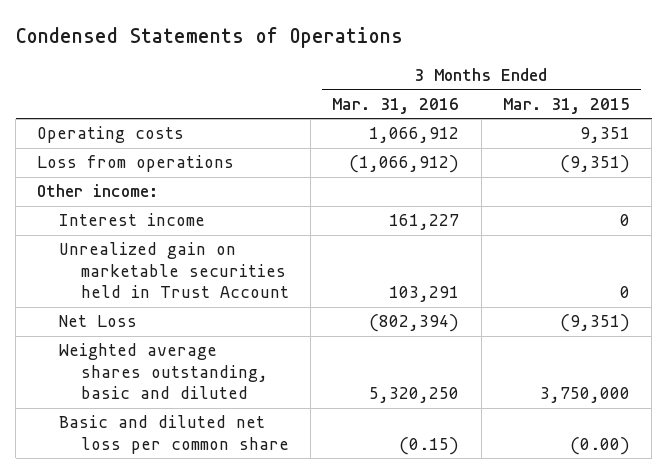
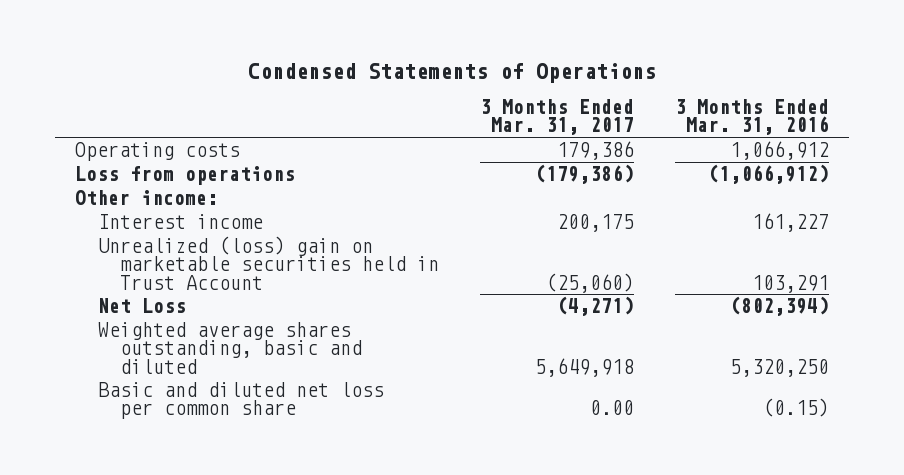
- | 3 Months Ended Mar. 31, 2016 | 3 Months Ended Mar. 31, 2015
+ | 3 Months Ended Mar. 31, 2017 | 3 Months Ended Mar. 31, 2016
- Unrealized gain on marketable securities held in Trust Account | 103,291 | 0
+ Unrealized (loss) gain on marketable securities held in Trust Account | (25,060) | 103,291

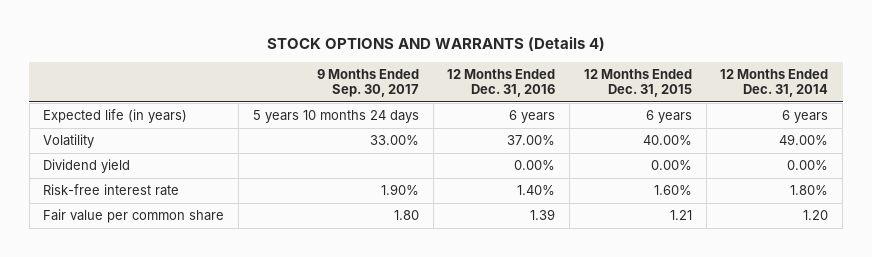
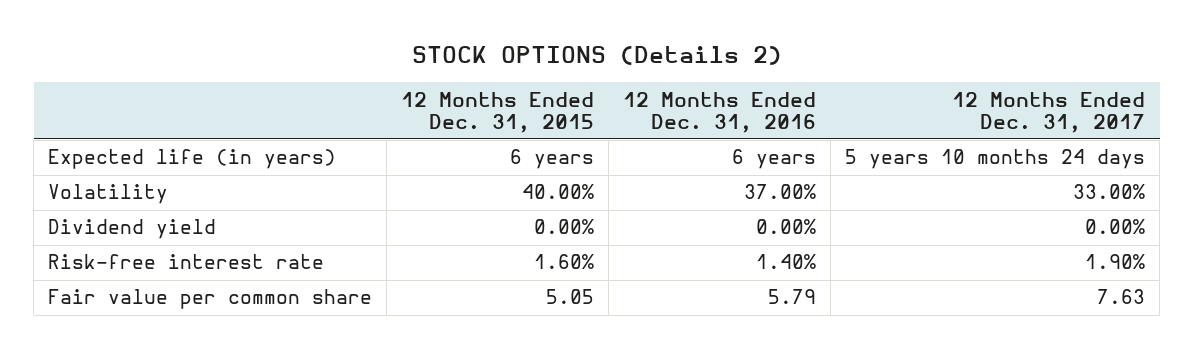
- STOCK OPTIONS AND WARRANTS (Details 4)
+ STOCK OPTIONS (Details 2)
- | 9 Months Ended Sep. 30, 2017 | 12 Months Ended Dec. 31, 2016 | 12 Months Ended Dec. 31, 2015 | 12 Months Ended Dec. 31, 2014
+ | 12 Months Ended Dec. 31, 2015 | 12 Months Ended Dec. 31, 2016 | 12 Months Ended Dec. 31, 2017
- Fair value per common share | 1.80 | 1.39 | 1.21 | 1.20
+ Fair value per common share | 5.05 | 5.79 | 7.63

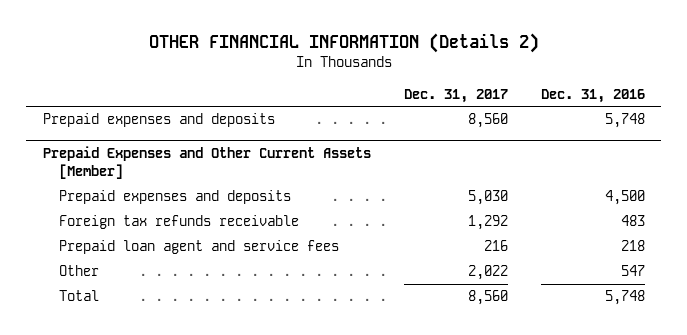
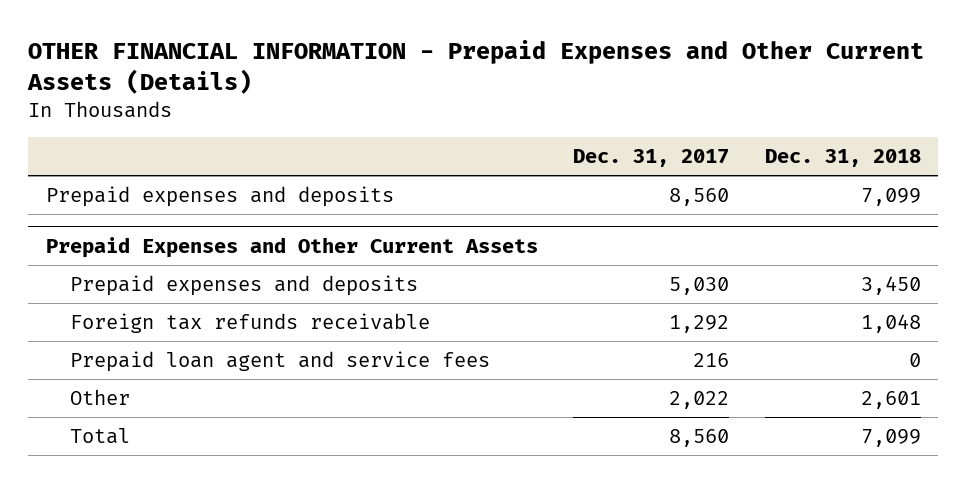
- OTHER FINANCIAL INFORMATION (Details 2)
+ OTHER FINANCIAL INFORMATION - Prepaid Expenses and Other Current Assets (Details)
- | Dec. 31, 2017 | Dec. 31, 2016
+ | Dec. 31, 2017 | Dec. 31, 2018
- Prepaid Expenses and Other Current Assets [Member]
+ Prepaid Expenses and Other Current Assets

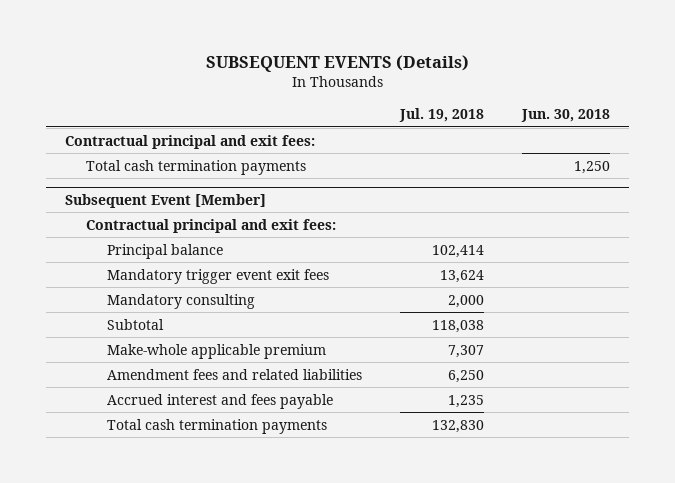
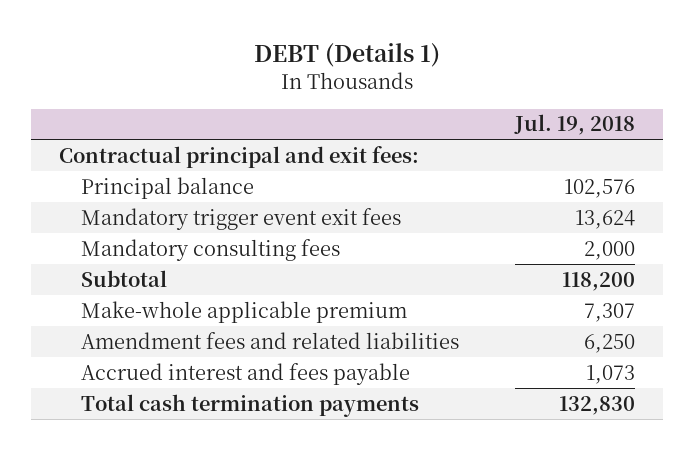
- SUBSEQUENT EVENTS (Details)
+ DEBT (Details 1)
- | Jul. 19, 2018 | Jun. 30, 2018
+ | Jul. 19, 2018
- Total cash termination payments | | 1,250
- Subsequent Event [Member]
- Contractual principal and exit fees:
- Principal balance | 102,414 |
+ Principal balance | 102,576
- Mandatory consulting | 2,000 |
- Subtotal | 118,038 |
+ Mandatory consulting fees | 2,000
+ Subtotal | 118,200
- Accrued interest and fees payable | 1,235 |
+ Accrued interest and fees payable | 1,073

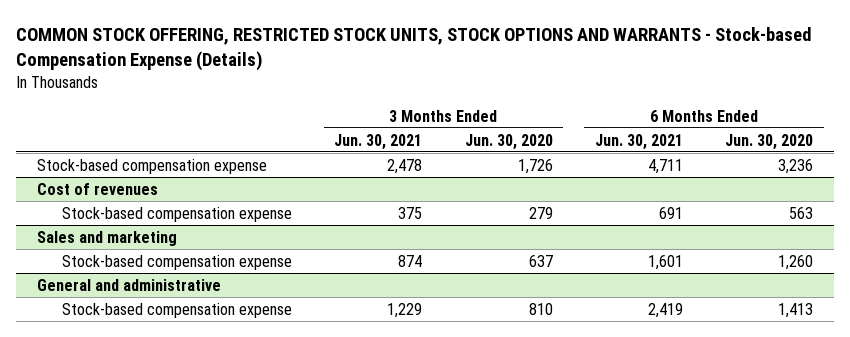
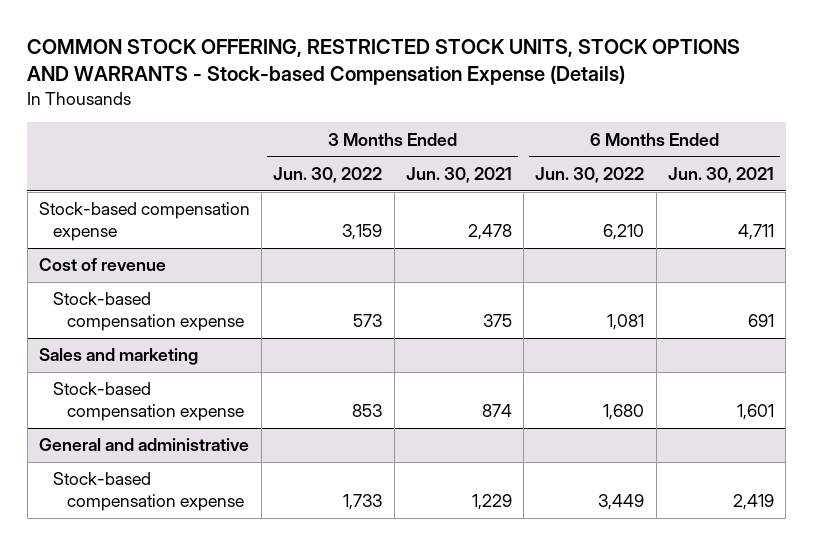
- | 3 Months Ended Jun. 30, 2021 | 3 Months Ended Jun. 30, 2020 | 6 Months Ended Jun. 30, 2021 | 6 Months Ended Jun. 30, 2020
+ | 3 Months Ended Jun. 30, 2022 | 3 Months Ended Jun. 30, 2021 | 6 Months Ended Jun. 30, 2022 | 6 Months Ended Jun. 30, 2021
- Cost of revenues
+ Cost of revenue

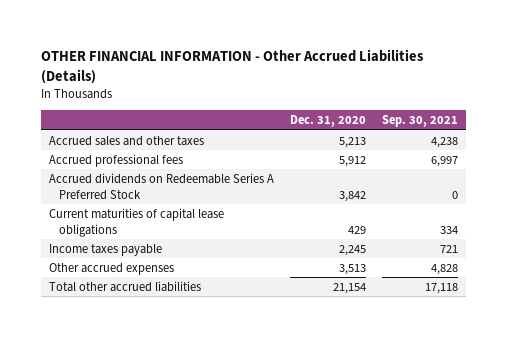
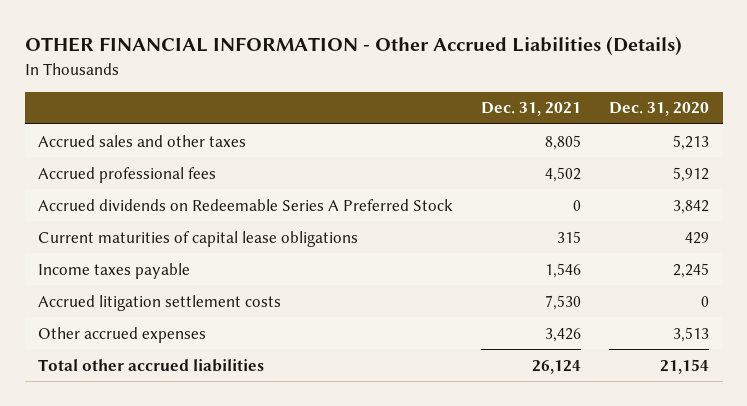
- | Dec. 31, 2020 | Sep. 30, 2021
+ | Dec. 31, 2021 | Dec. 31, 2020
+ Accrued litigation settlement costs | 7,530 | 0

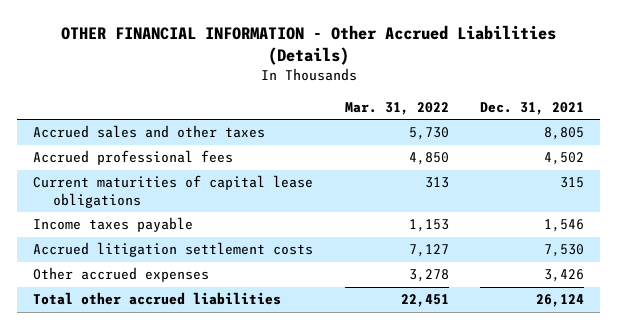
- | Dec. 31, 2021 | Dec. 31, 2020
+ | Mar. 31, 2022 | Dec. 31, 2021
- Accrued dividends on Redeemable Series A Preferred Stock | 0 | 3,842

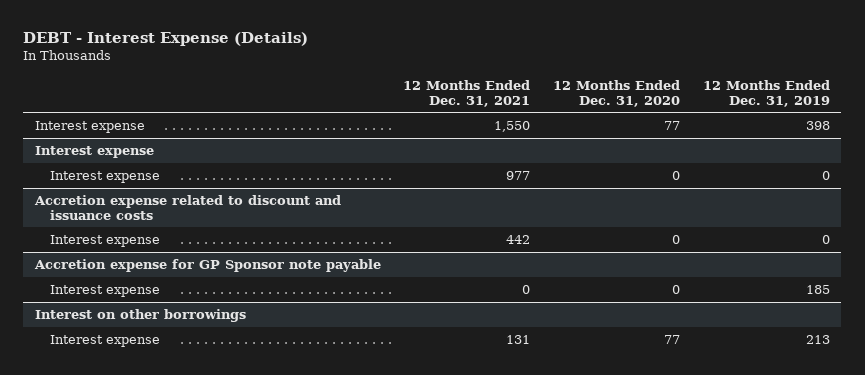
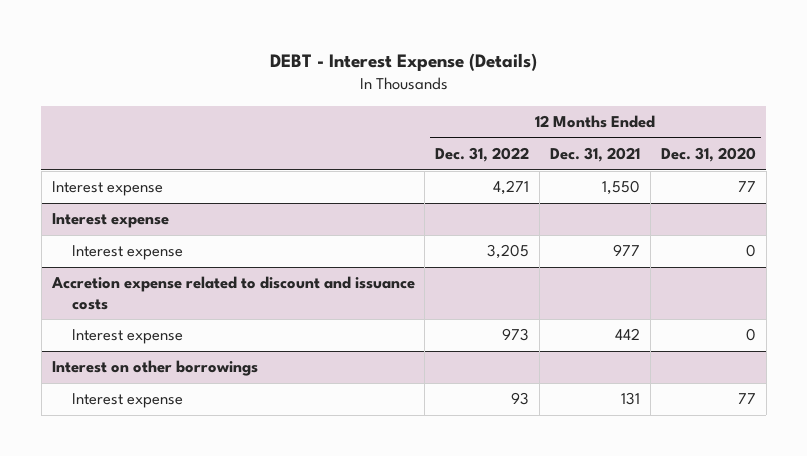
- | 12 Months Ended Dec. 31, 2021 | 12 Months Ended Dec. 31, 2020 | 12 Months Ended Dec. 31, 2019
+ | 12 Months Ended Dec. 31, 2022 | 12 Months Ended Dec. 31, 2021 | 12 Months Ended Dec. 31, 2020
- Accretion expense for GP Sponsor note payable
- Interest expense | 0 | 0 | 185

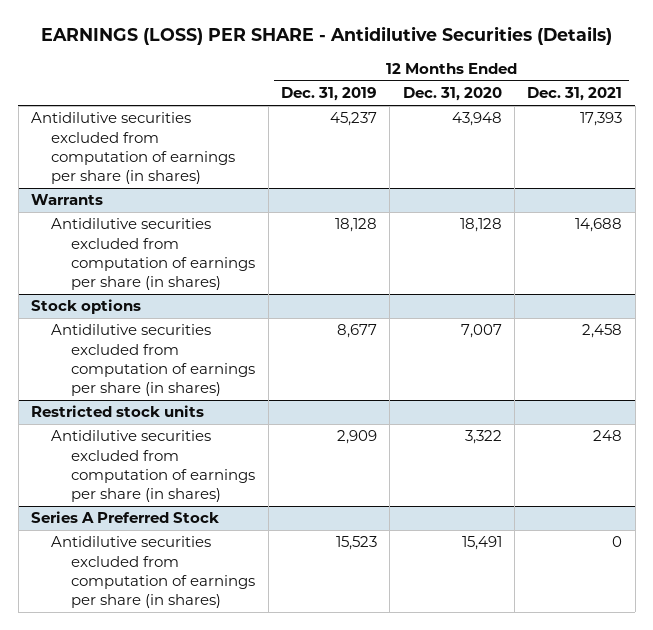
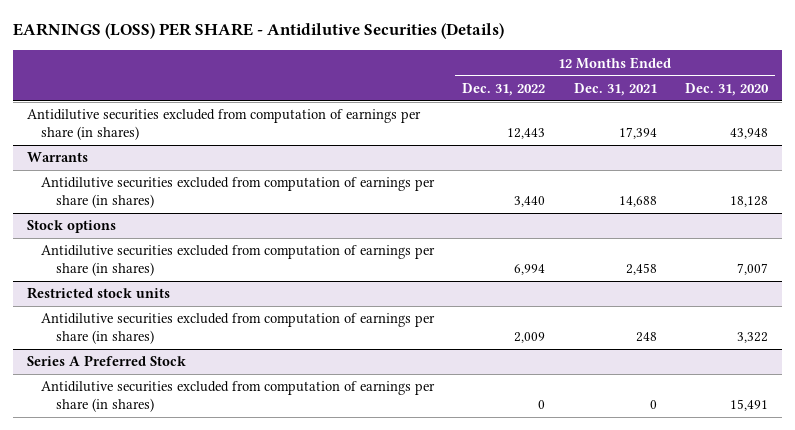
- | 12 Months Ended Dec. 31, 2019 | 12 Months Ended Dec. 31, 2020 | 12 Months Ended Dec. 31, 2021
+ | 12 Months Ended Dec. 31, 2022 | 12 Months Ended Dec. 31, 2021 | 12 Months Ended Dec. 31, 2020
- Antidilutive securities excluded from computation of earnings per share (in shares) | 45,237 | 43,948 | 17,393
+ Antidilutive securities excluded from computation of earnings per share (in shares) | 12,443 | 17,394 | 43,948

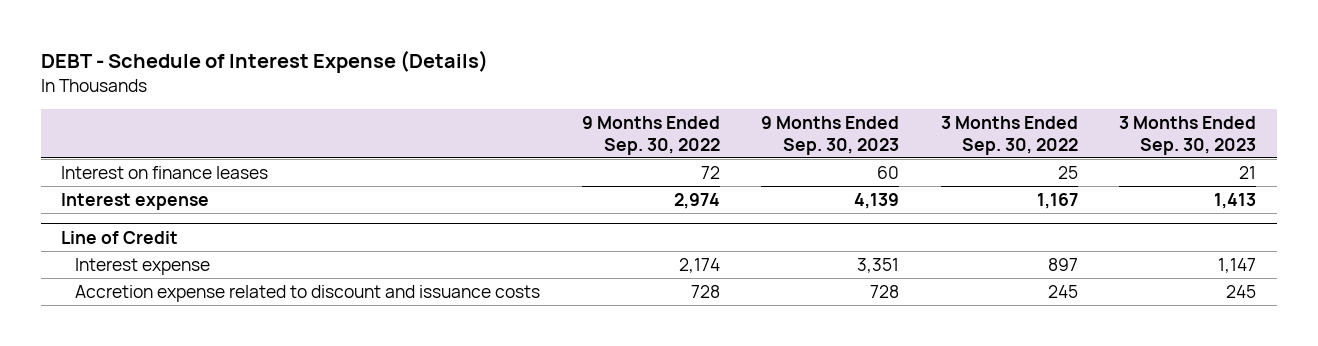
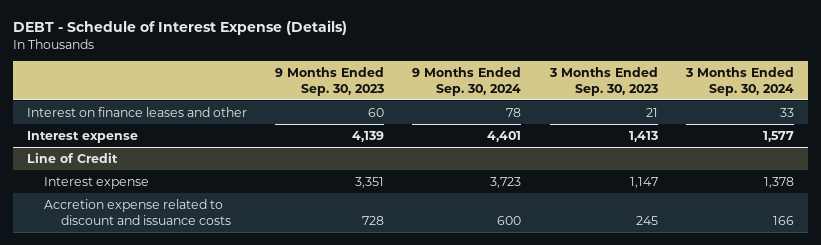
- | 9 Months Ended Sep. 30, 2022 | 9 Months Ended Sep. 30, 2023 | 3 Months Ended Sep. 30, 2022 | 3 Months Ended Sep. 30, 2023
+ | 9 Months Ended Sep. 30, 2023 | 9 Months Ended Sep. 30, 2024 | 3 Months Ended Sep. 30, 2023 | 3 Months Ended Sep. 30, 2024
- Interest on finance leases | 72 | 60 | 25 | 21
+ Interest on finance leases and other | 60 | 78 | 21 | 33

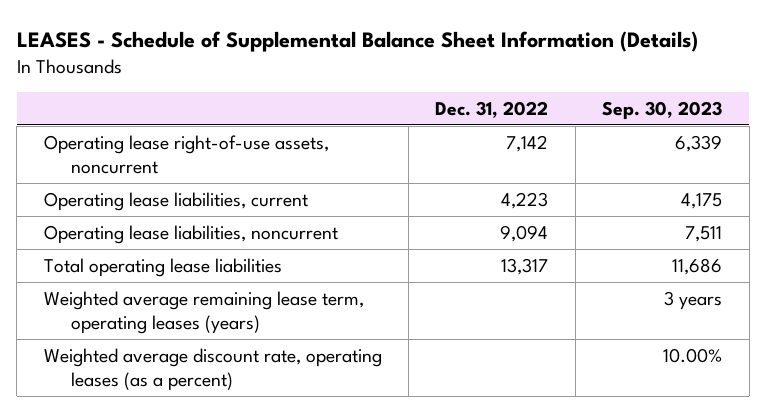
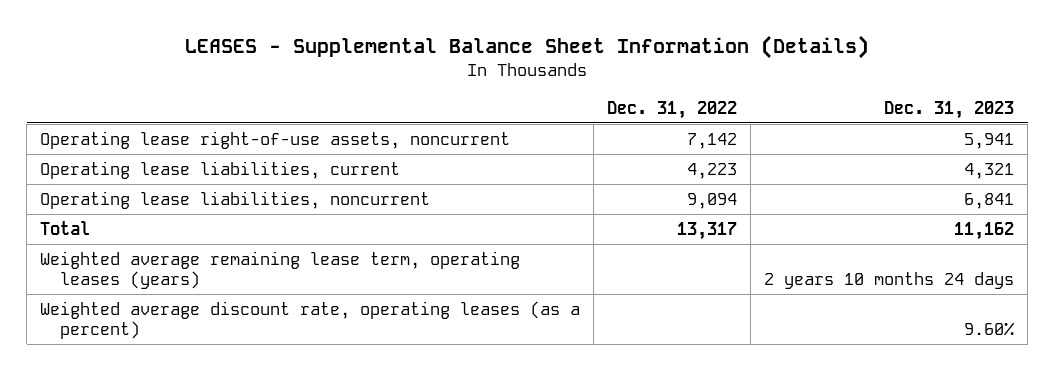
- LEASES - Schedule of Supplemental Balance Sheet Information (Details)
+ LEASES - Supplemental Balance Sheet Information (Details)
- | Dec. 31, 2022 | Sep. 30, 2023
+ | Dec. 31, 2022 | Dec. 31, 2023
- Total operating lease liabilities | 13,317 | 11,686
+ Total | 13,317 | 11,162

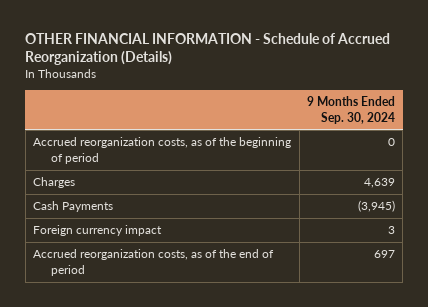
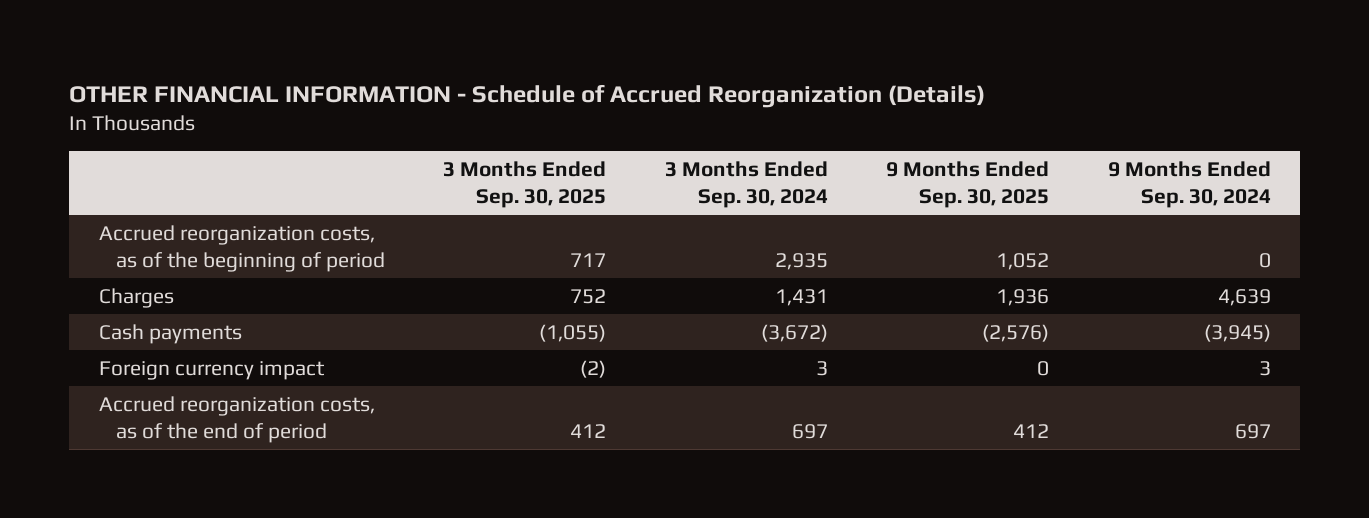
- | 9 Months Ended Sep. 30, 2024
+ | 3 Months Ended Sep. 30, 2025 | 3 Months Ended Sep. 30, 2024 | 9 Months Ended Sep. 30, 2025 | 9 Months Ended Sep. 30, 2024
- Cash Payments | (3,945)
+ Cash payments | (1,055) | (3,672) | (2,576) | (3,945)

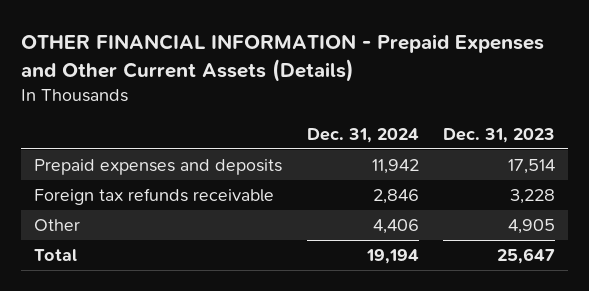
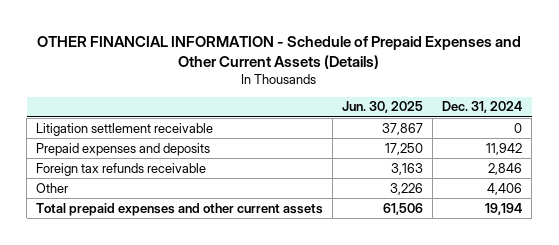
- OTHER FINANCIAL INFORMATION - Prepaid Expenses and Other Current Assets (Details)
+ OTHER FINANCIAL INFORMATION - Schedule of Prepaid Expenses and Other Current Assets (Details)
- | Dec. 31, 2024 | Dec. 31, 2023
+ | Jun. 30, 2025 | Dec. 31, 2024
+ Litigation settlement receivable | 37,867 | 0
- Total | 19,194 | 25,647
+ Total prepaid expenses and other current assets | 61,506 | 19,194

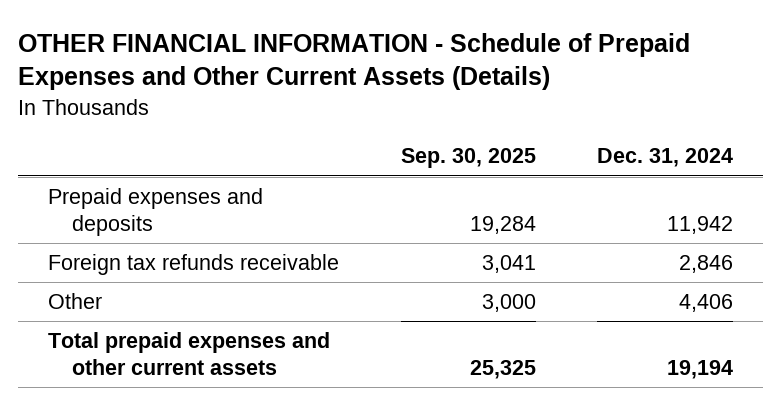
- | Jun. 30, 2025 | Dec. 31, 2024
+ | Sep. 30, 2025 | Dec. 31, 2024
- Litigation settlement receivable | 37,867 | 0

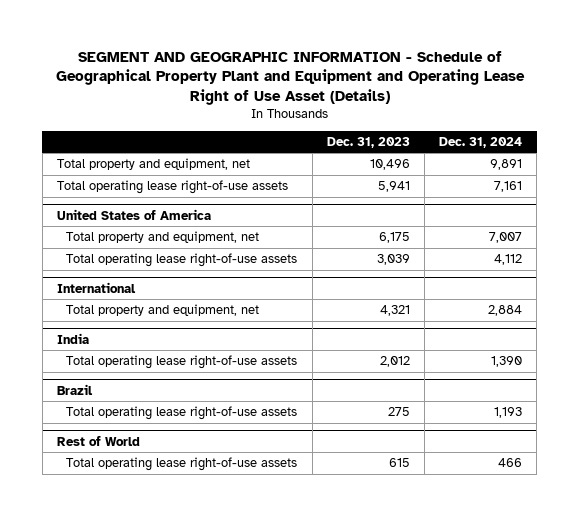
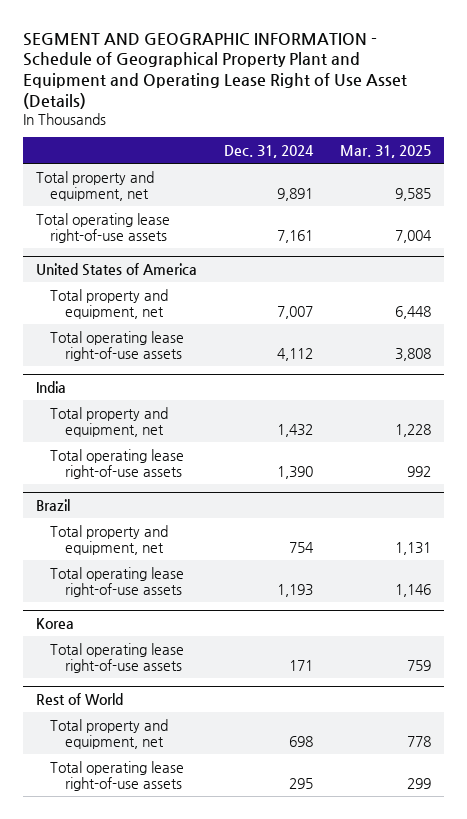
- | Dec. 31, 2023 | Dec. 31, 2024
+ | Dec. 31, 2024 | Mar. 31, 2025
- International
- Total property and equipment, net | 4,321 | 2,884
@ India
+ Total property and equipment, net | 1,432 | 1,228
@ Brazil
+ Total property and equipment, net | 754 | 1,131
+ Korea
+ Total operating lease right-of-use assets | 171 | 759
@ Rest of World
- Total operating lease right-of-use assets | 615 | 466
+ Total property and equipment, net | 698 | 778
+ Total operating lease right-of-use assets | 295 | 299

